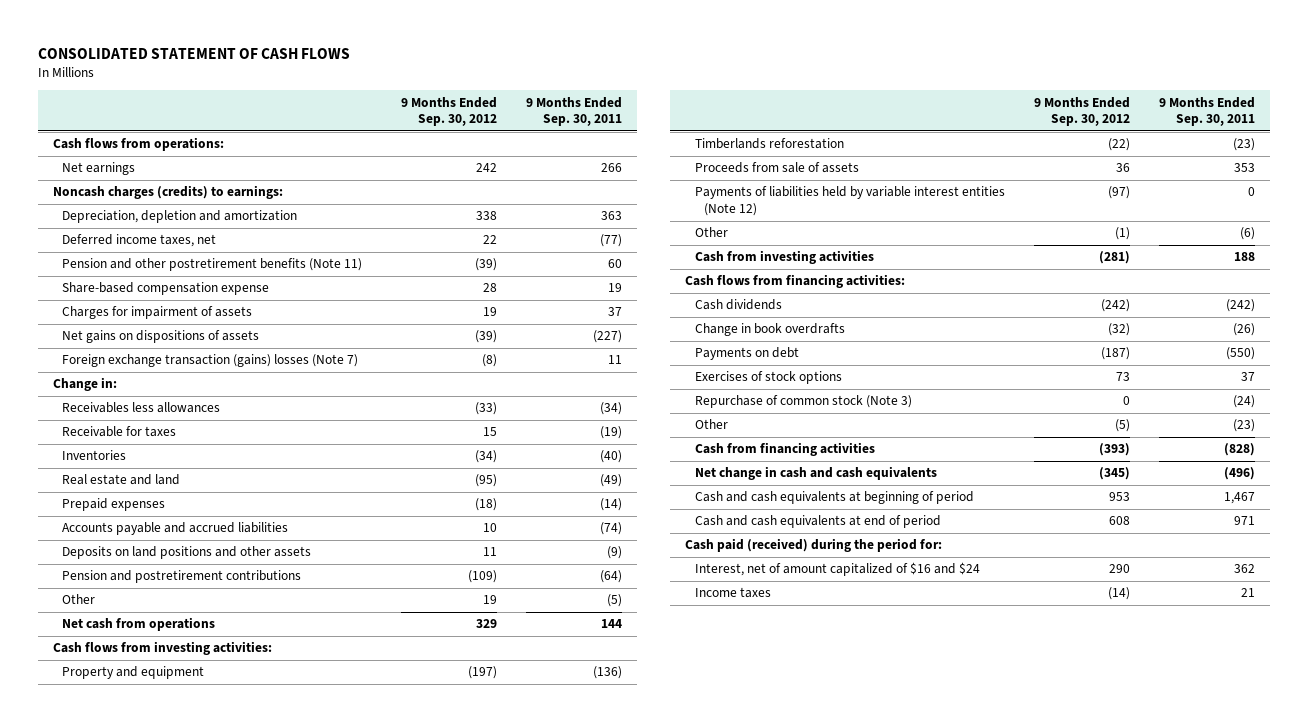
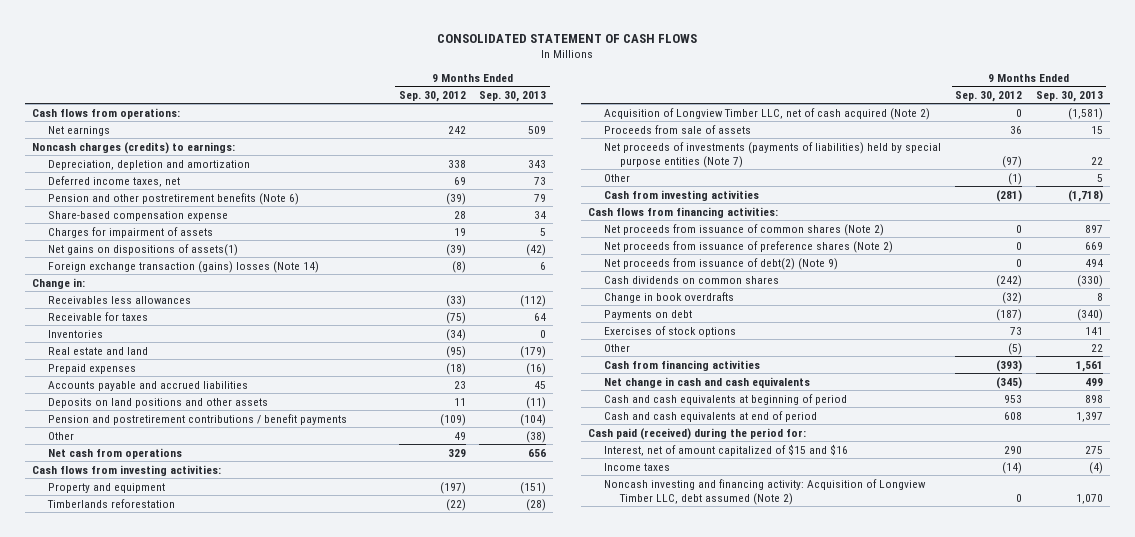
- | 9 Months Ended Sep. 30, 2012 | 9 Months Ended Sep. 30, 2011
+ | 9 Months Ended Sep. 30, 2012 | 9 Months Ended Sep. 30, 2013
- Deferred income taxes, net | 22 | (77)
- Pension and other postretirement benefits (Note 11) | (39) | 60
+ Deferred income taxes, net | 69 | 73
+ Pension and other postretirement benefits (Note 6) | (39) | 79
- Net gains on dispositions of assets | (39) | (227)
- Foreign exchange transaction (gains) losses (Note 7) | (8) | 11
+ Net gains on dispositions of assets(1) | (39) | (42)
+ Foreign exchange transaction (gains) losses (Note 14) | (8) | 6
- Receivable for taxes | 15 | (19)
+ Receivable for taxes | (75) | 64
- Accounts payable and accrued liabilities | 10 | (74)
+ Accounts payable and accrued liabilities | 23 | 45
- Pension and postretirement contributions | (109) | (64)
- Other | 19 | (5)
+ Pension and postretirement contributions / benefit payments | (109) | (104)
+ Other | 49 | (38)
+ Acquisition of Longview Timber LLC, net of cash acquired (Note 2) | 0 | (1,581)
- Payments of liabilities held by variable interest entities (Note 12) | (97) | 0
+ Net proceeds of investments (payments of liabilities) held by special purpose entities (Note 7) | (97) | 22
- Cash dividends | (242) | (242)
+ Net proceeds from issuance of common shares (Note 2) | 0 | 897
+ Net proceeds from issuance of preference shares (Note 2) | 0 | 669
+ Net proceeds from issuance of debt(2) (Note 9) | 0 | 494
+ Cash dividends on common shares | (242) | (330)
- Repurchase of common stock (Note 3) | 0 | (24)
- Interest, net of amount capitalized of $16 and $24 | 290 | 362
+ Interest, net of amount capitalized of $15 and $16 | 290 | 275
+ Noncash investing and financing activity: Acquisition of Longview Timber LLC, debt assumed (Note 2) | 0 | 1,070

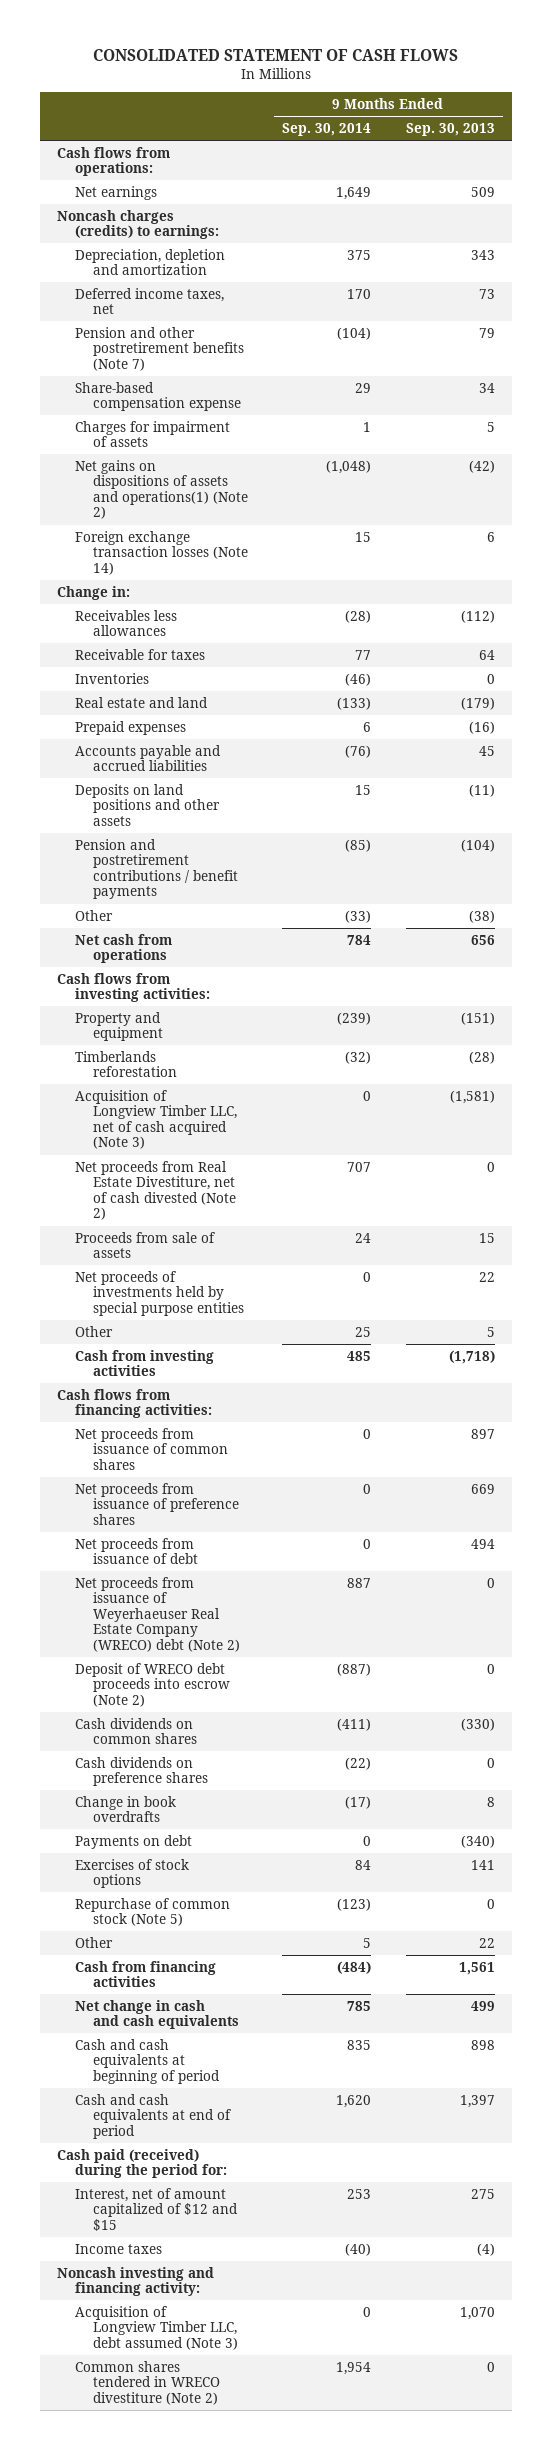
- | 9 Months Ended Sep. 30, 2012 | 9 Months Ended Sep. 30, 2013
+ | 9 Months Ended Sep. 30, 2014 | 9 Months Ended Sep. 30, 2013
- Pension and other postretirement benefits (Note 6) | (39) | 79
+ Pension and other postretirement benefits (Note 7) | (104) | 79
- Net gains on dispositions of assets(1) | (39) | (42)
- Foreign exchange transaction (gains) losses (Note 14) | (8) | 6
+ Net gains on dispositions of assets and operations(1) (Note 2) | (1,048) | (42)
+ Foreign exchange transaction losses (Note 14) | 15 | 6
- Acquisition of Longview Timber LLC, net of cash acquired (Note 2) | 0 | (1,581)
+ Acquisition of Longview Timber LLC, net of cash acquired (Note 3) | 0 | (1,581)
+ Net proceeds from Real Estate Divestiture, net of cash divested (Note 2) | 707 | 0
- Net proceeds of investments (payments of liabilities) held by special purpose entities (Note 7) | (97) | 22
+ Net proceeds of investments held by special purpose entities | 0 | 22
- Net proceeds from issuance of common shares (Note 2) | 0 | 897
- Net proceeds from issuance of preference shares (Note 2) | 0 | 669
- Net proceeds from issuance of debt(2) (Note 9) | 0 | 494
+ Net proceeds from issuance of common shares | 0 | 897
+ Net proceeds from issuance of preference shares | 0 | 669
+ Net proceeds from issuance of debt | 0 | 494
+ Net proceeds from issuance of Weyerhaeuser Real Estate Company (WRECO) debt (Note 2) | 887 | 0
+ Deposit of WRECO debt proceeds into escrow (Note 2) | (887) | 0
+ Cash dividends on preference shares | (22) | 0
+ Repurchase of common stock (Note 5) | (123) | 0
- Interest, net of amount capitalized of $15 and $16 | 290 | 275
+ Interest, net of amount capitalized of $12 and $15 | 253 | 275
- Noncash investing and financing activity: Acquisition of Longview Timber LLC, debt assumed (Note 2) | 0 | 1,070
+ Noncash investing and financing activity:
+ Acquisition of Longview Timber LLC, debt assumed (Note 3) | 0 | 1,070
+ Common shares tendered in WRECO divestiture (Note 2) | 1,954 | 0

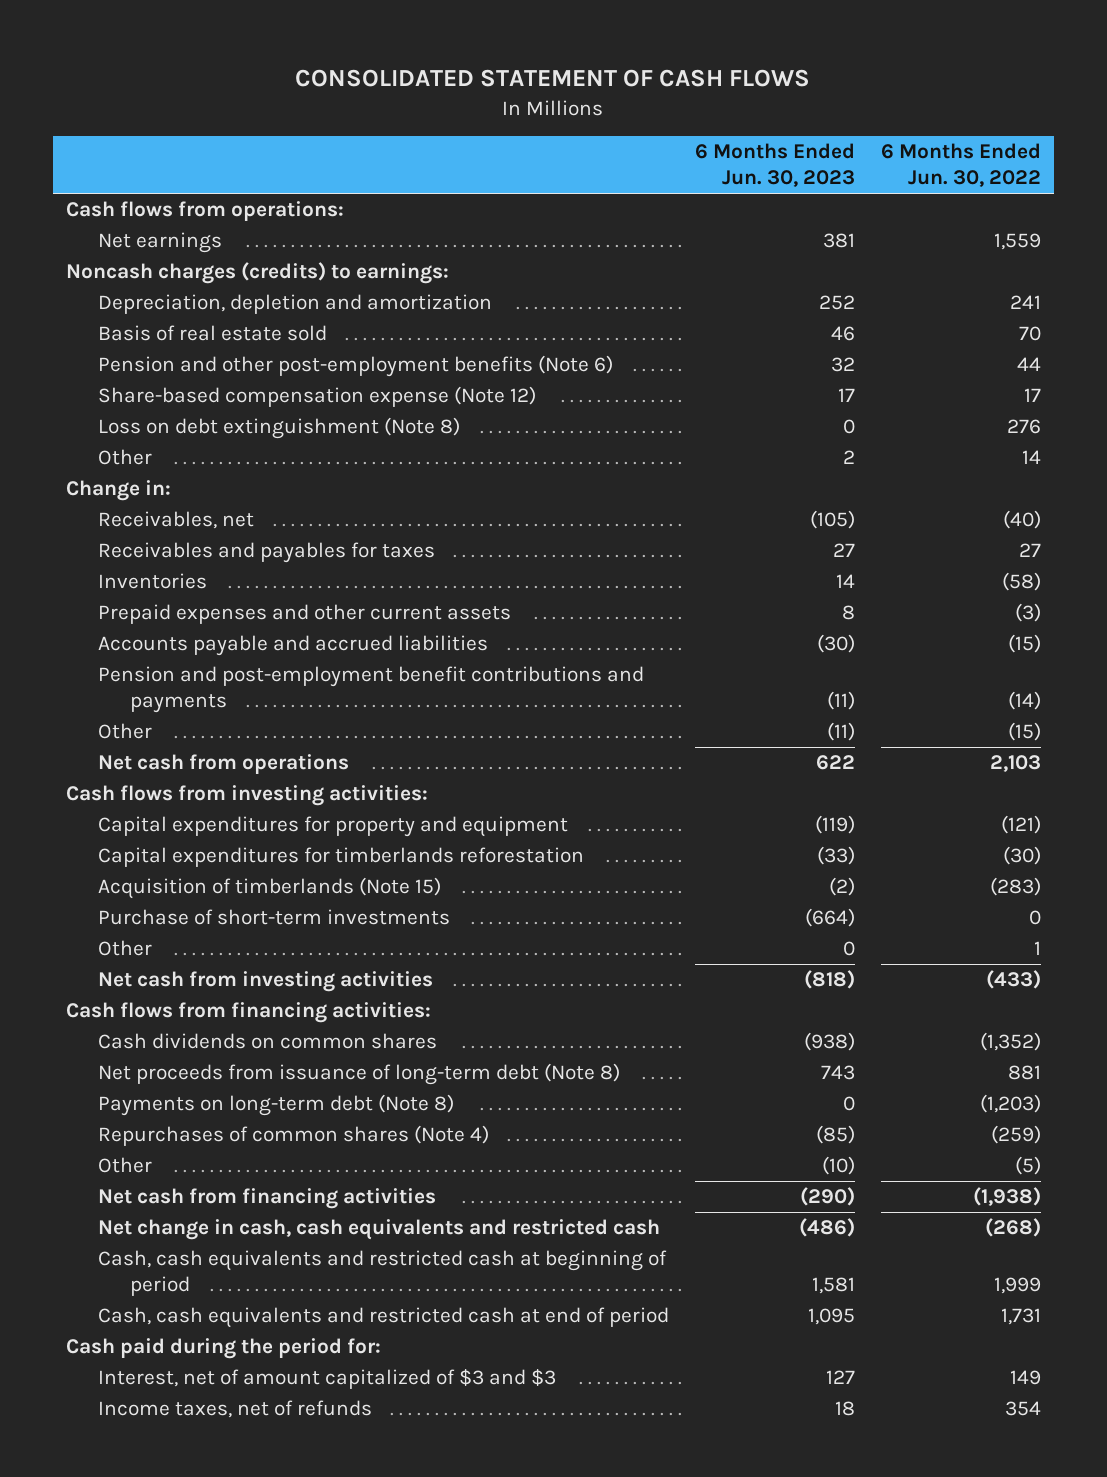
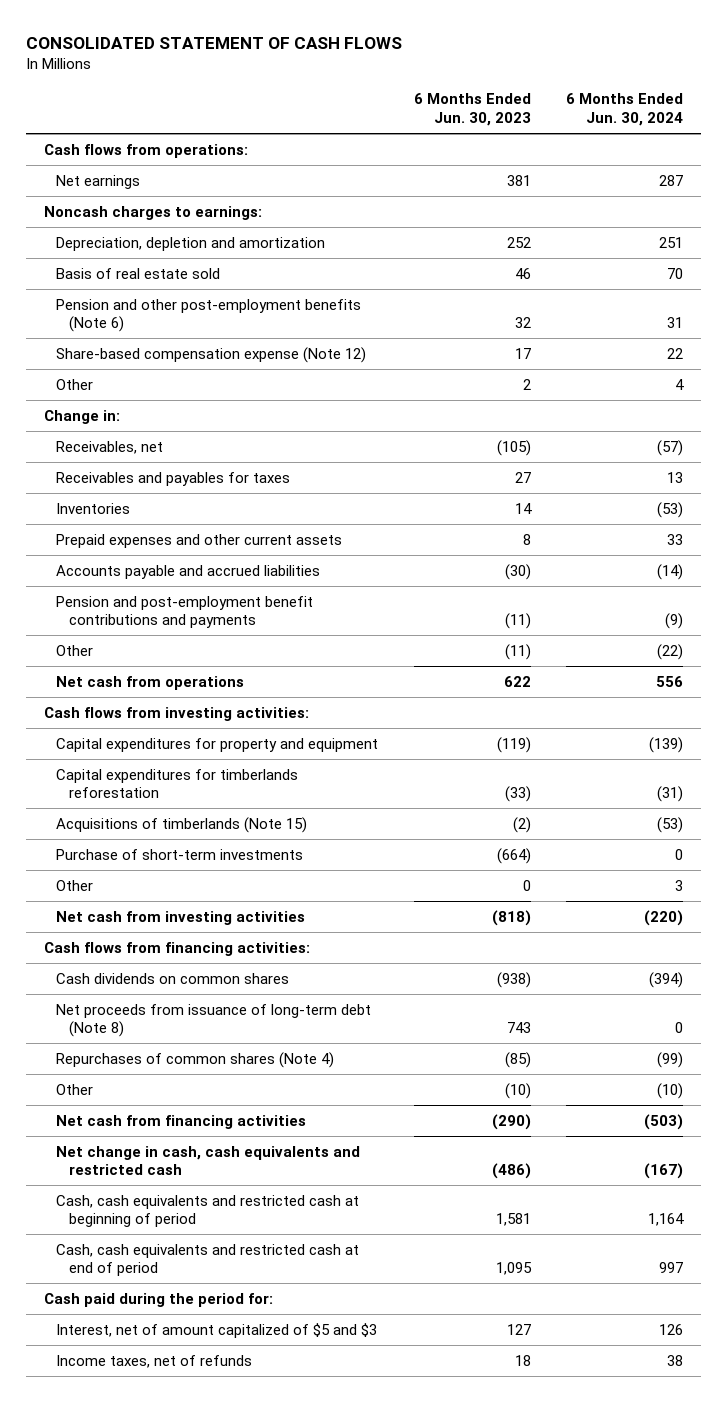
- | 6 Months Ended Jun. 30, 2023 | 6 Months Ended Jun. 30, 2022
+ | 6 Months Ended Jun. 30, 2023 | 6 Months Ended Jun. 30, 2024
- Noncash charges (credits) to earnings:
+ Noncash charges to earnings:
- Loss on debt extinguishment (Note 8) | 0 | 276
- Acquisition of timberlands (Note 15) | (2) | (283)
+ Acquisitions of timberlands (Note 15) | (2) | (53)
- Payments on long-term debt (Note 8) | 0 | (1,203)
- Interest, net of amount capitalized of $3 and $3 | 127 | 149
+ Interest, net of amount capitalized of $5 and $3 | 127 | 126

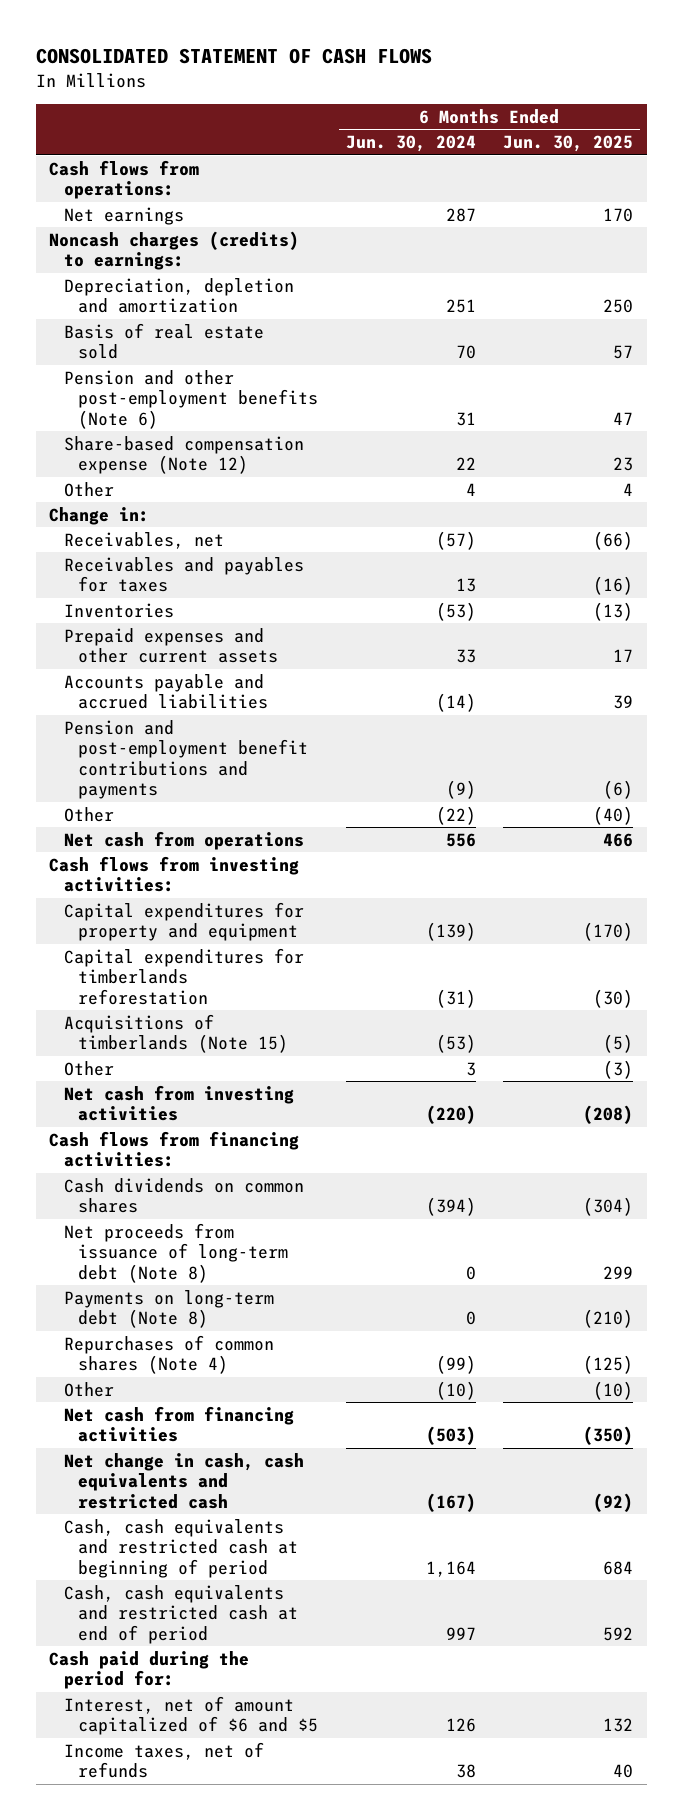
- | 6 Months Ended Jun. 30, 2023 | 6 Months Ended Jun. 30, 2024
+ | 6 Months Ended Jun. 30, 2024 | 6 Months Ended Jun. 30, 2025
- Noncash charges to earnings:
+ Noncash charges (credits) to earnings:
- Purchase of short-term investments | (664) | 0
+ Payments on long-term debt (Note 8) | 0 | (210)
- Interest, net of amount capitalized of $5 and $3 | 127 | 126
+ Interest, net of amount capitalized of $6 and $5 | 126 | 132

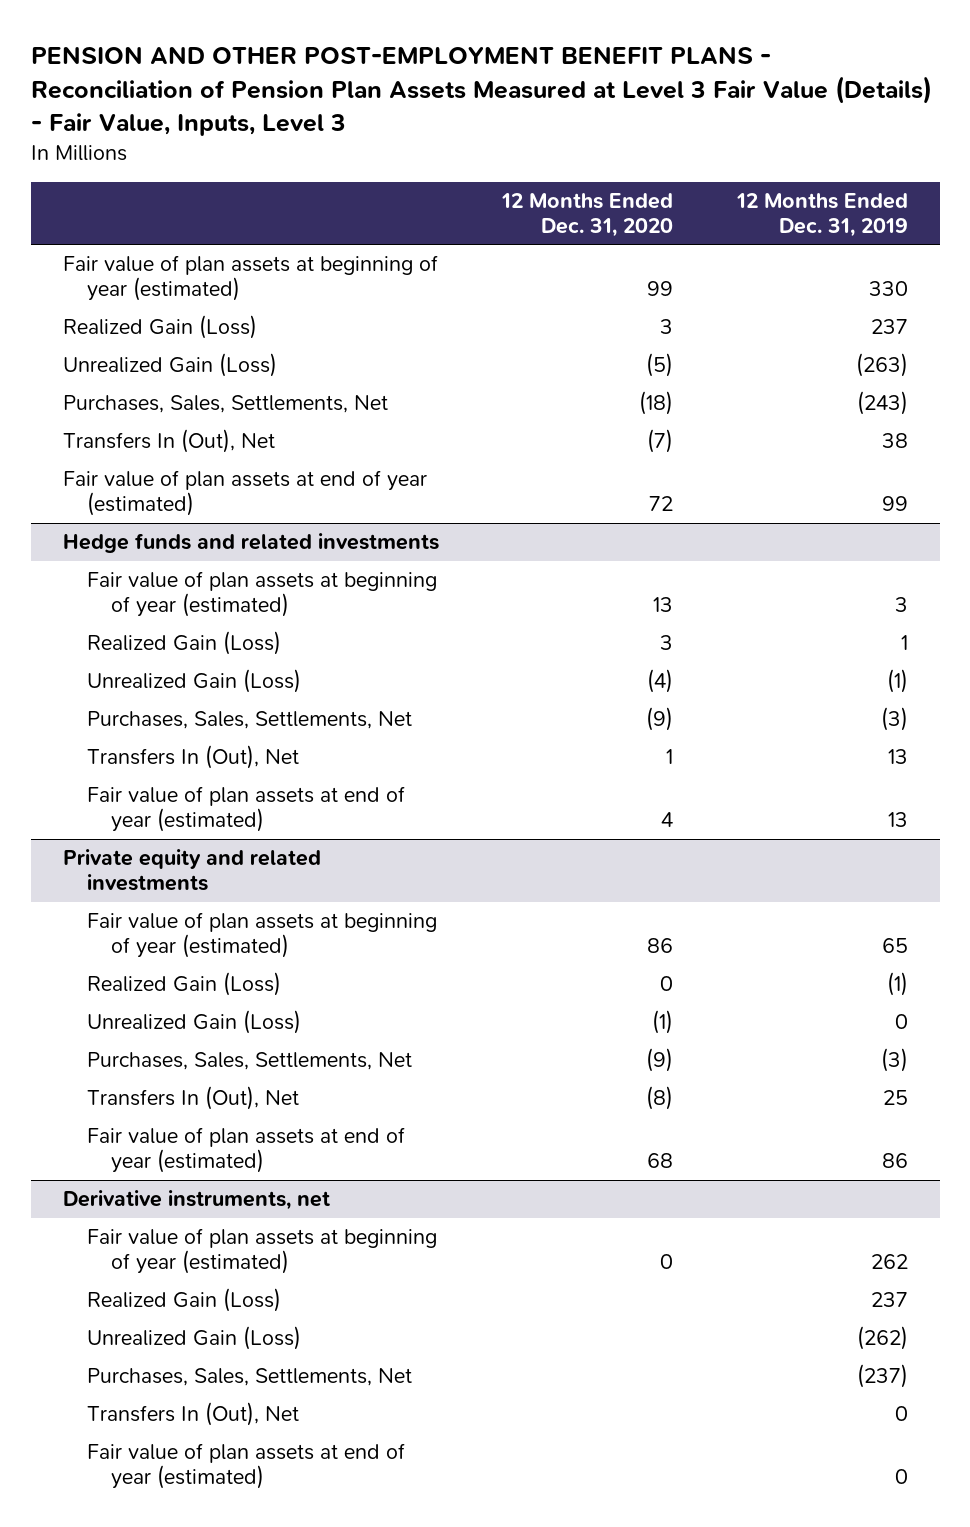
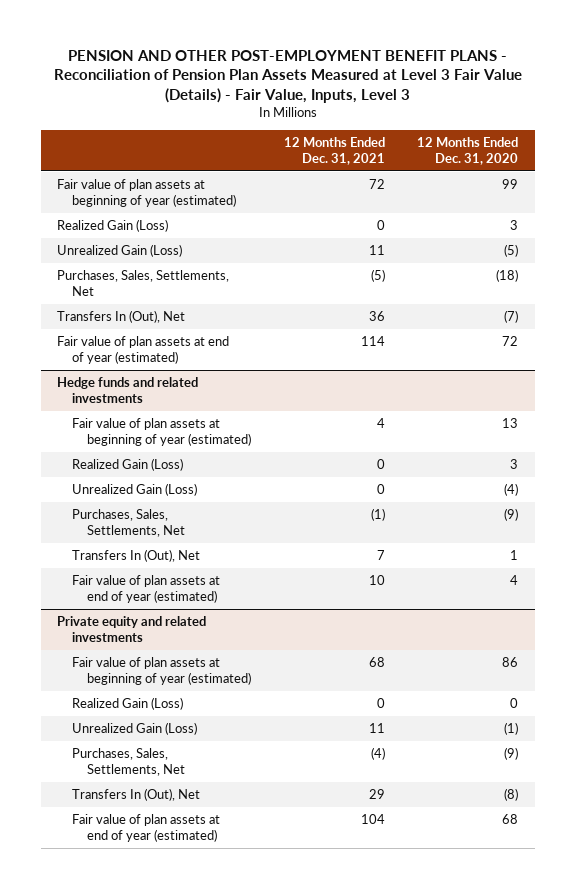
- | 12 Months Ended Dec. 31, 2020 | 12 Months Ended Dec. 31, 2019
+ | 12 Months Ended Dec. 31, 2021 | 12 Months Ended Dec. 31, 2020
- Derivative instruments, net
- Fair value of plan assets at beginning of year (estimated) | 0 | 262
- Realized Gain (Loss) | | 237
- Unrealized Gain (Loss) | | (262)
- Purchases, Sales, Settlements, Net | | (237)
- Transfers In (Out), Net | | 0
- Fair value of plan assets at end of year (estimated) | | 0

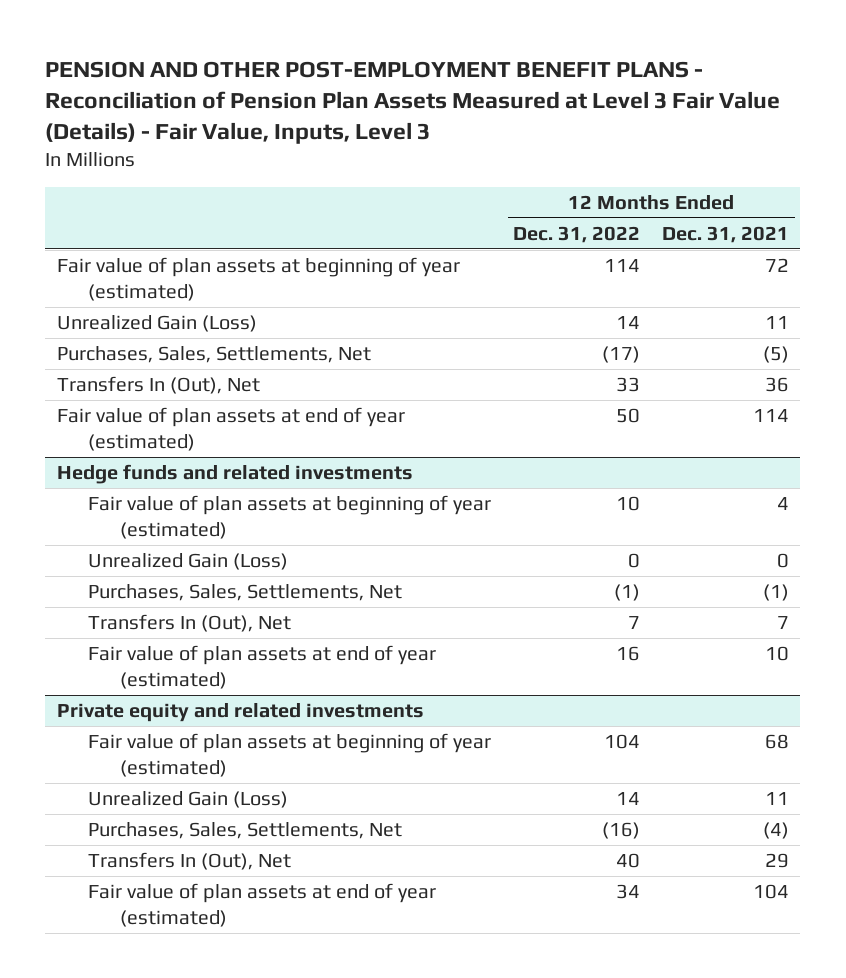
- | 12 Months Ended Dec. 31, 2021 | 12 Months Ended Dec. 31, 2020
+ | 12 Months Ended Dec. 31, 2022 | 12 Months Ended Dec. 31, 2021
- Realized Gain (Loss) | 0 | 3
@ Hedge funds and related investments
- Realized Gain (Loss) | 0 | 3
@ Private equity and related investments
- Realized Gain (Loss) | 0 | 0

